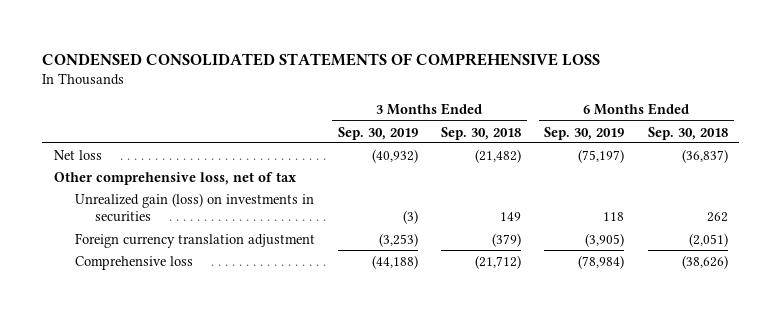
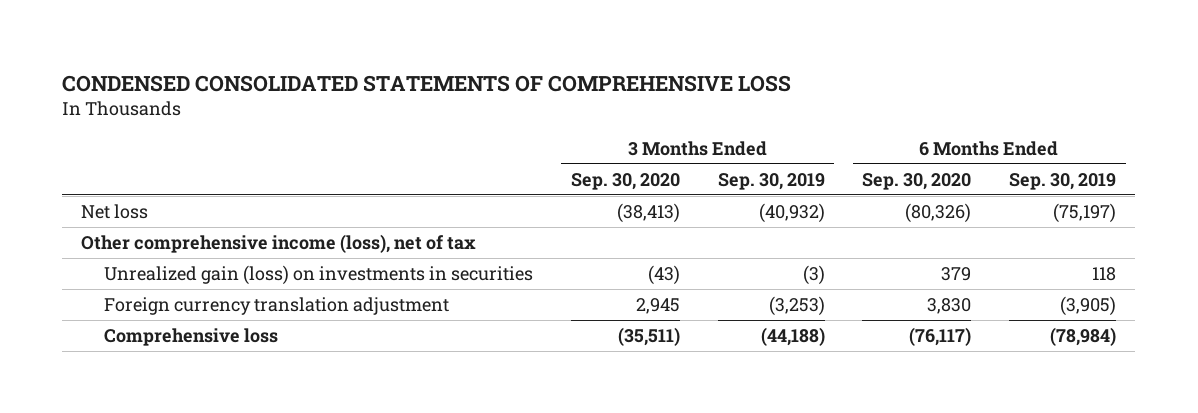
- | 3 Months Ended Sep. 30, 2019 | 3 Months Ended Sep. 30, 2018 | 6 Months Ended Sep. 30, 2019 | 6 Months Ended Sep. 30, 2018
+ | 3 Months Ended Sep. 30, 2020 | 3 Months Ended Sep. 30, 2019 | 6 Months Ended Sep. 30, 2020 | 6 Months Ended Sep. 30, 2019
- Other comprehensive loss, net of tax
+ Other comprehensive income (loss), net of tax

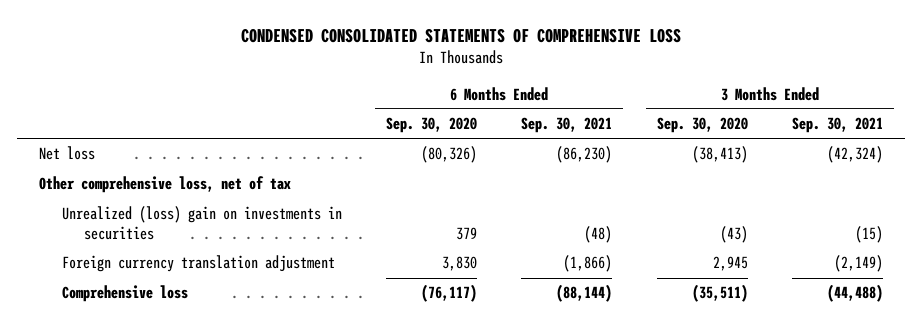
- | 3 Months Ended Sep. 30, 2020 | 3 Months Ended Sep. 30, 2019 | 6 Months Ended Sep. 30, 2020 | 6 Months Ended Sep. 30, 2019
+ | 6 Months Ended Sep. 30, 2020 | 6 Months Ended Sep. 30, 2021 | 3 Months Ended Sep. 30, 2020 | 3 Months Ended Sep. 30, 2021
- Other comprehensive income (loss), net of tax
- Unrealized gain (loss) on investments in securities | (43) | (3) | 379 | 118
+ Other comprehensive loss, net of tax
+ Unrealized (loss) gain on investments in securities | 379 | (48) | (43) | (15)

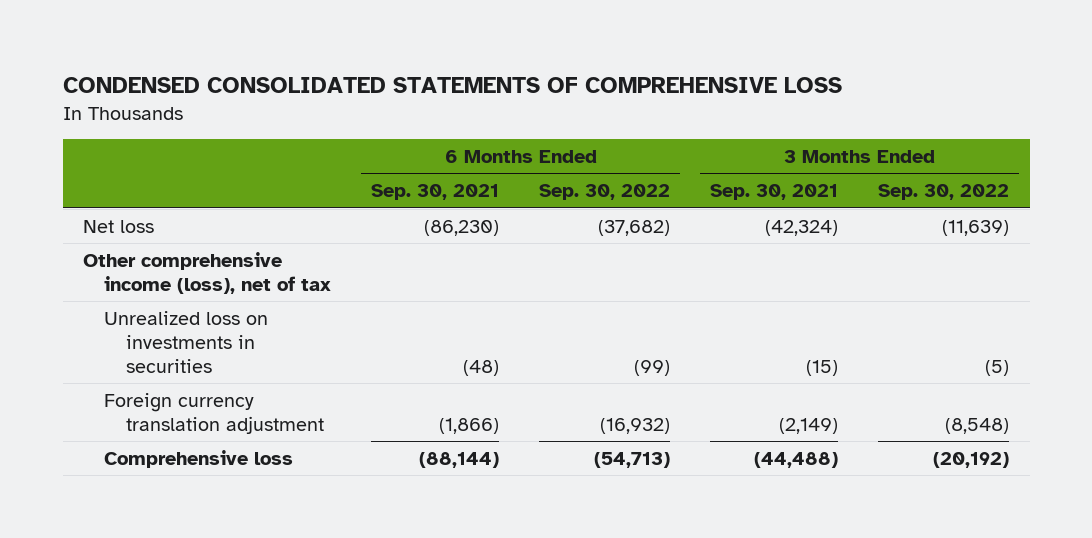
- | 6 Months Ended Sep. 30, 2020 | 6 Months Ended Sep. 30, 2021 | 3 Months Ended Sep. 30, 2020 | 3 Months Ended Sep. 30, 2021
+ | 6 Months Ended Sep. 30, 2021 | 6 Months Ended Sep. 30, 2022 | 3 Months Ended Sep. 30, 2021 | 3 Months Ended Sep. 30, 2022
- Other comprehensive loss, net of tax
- Unrealized (loss) gain on investments in securities | 379 | (48) | (43) | (15)
+ Other comprehensive income (loss), net of tax
+ Unrealized loss on investments in securities | (48) | (99) | (15) | (5)

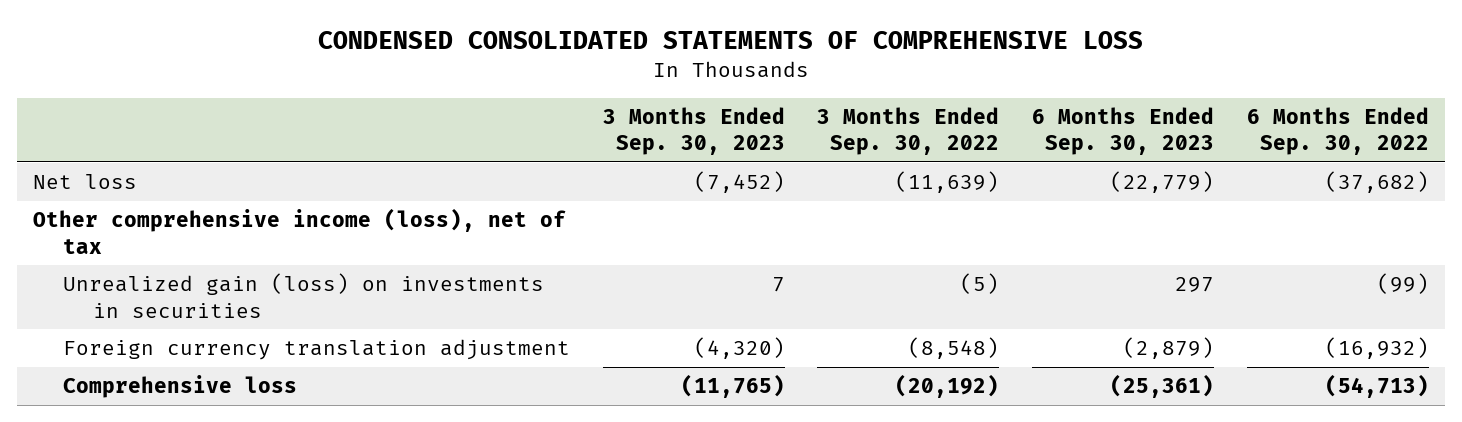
- | 6 Months Ended Sep. 30, 2021 | 6 Months Ended Sep. 30, 2022 | 3 Months Ended Sep. 30, 2021 | 3 Months Ended Sep. 30, 2022
+ | 3 Months Ended Sep. 30, 2023 | 3 Months Ended Sep. 30, 2022 | 6 Months Ended Sep. 30, 2023 | 6 Months Ended Sep. 30, 2022
- Unrealized loss on investments in securities | (48) | (99) | (15) | (5)
+ Unrealized gain (loss) on investments in securities | 7 | (5) | 297 | (99)

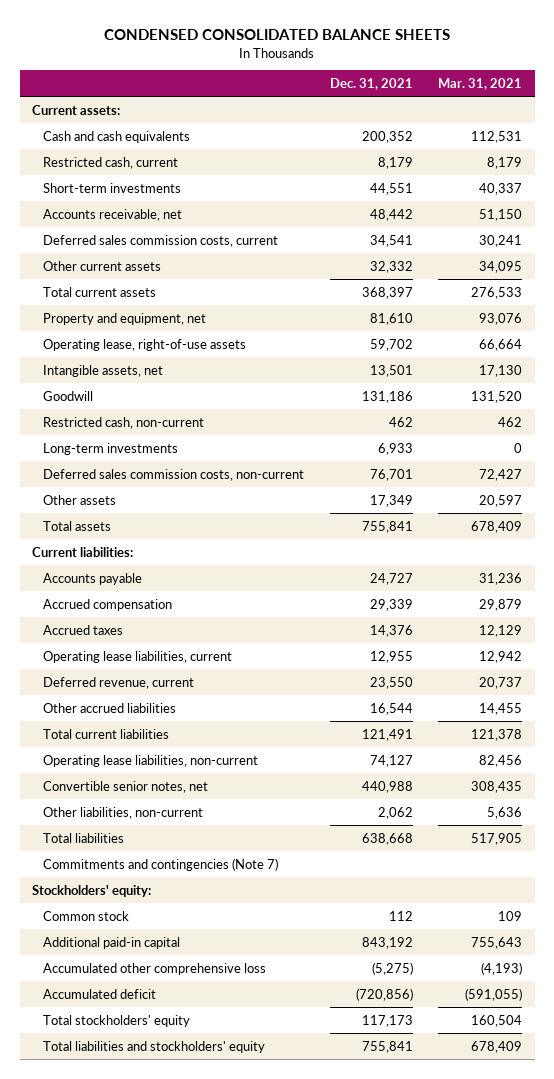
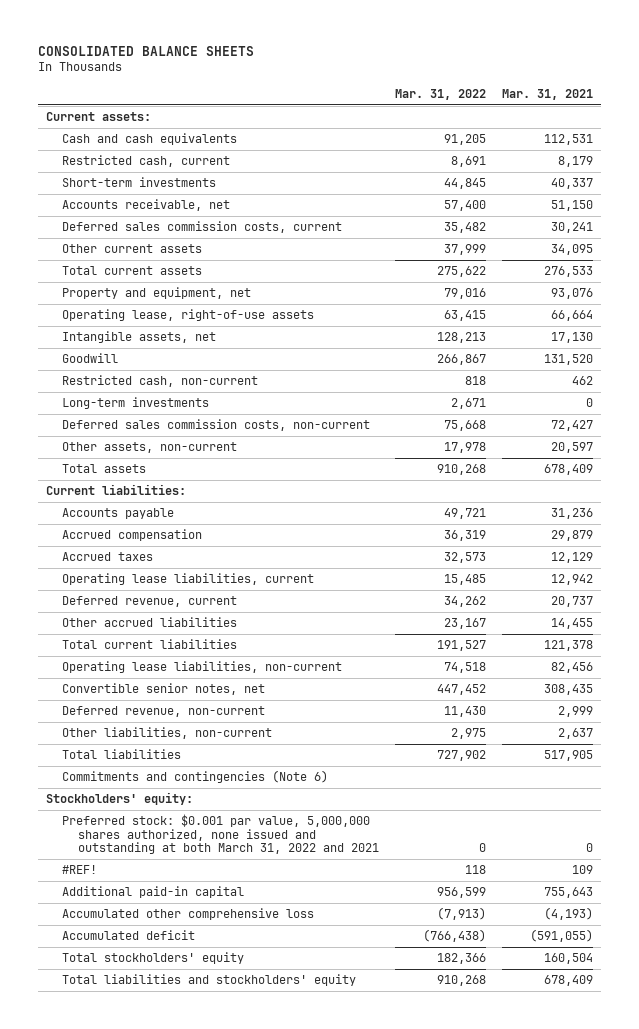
- CONDENSED CONSOLIDATED BALANCE SHEETS
+ CONSOLIDATED BALANCE SHEETS
- | Dec. 31, 2021 | Mar. 31, 2021
+ | Mar. 31, 2022 | Mar. 31, 2021
- Other assets | 17,349 | 20,597
+ Other assets, non-current | 17,978 | 20,597
- Other liabilities, non-current | 2,062 | 5,636
+ Deferred revenue, non-current | 11,430 | 2,999
+ Other liabilities, non-current | 2,975 | 2,637
- Commitments and contingencies (Note 7)
+ Commitments and contingencies (Note 6)
- Common stock | 112 | 109
+ Preferred stock: $0.001 par value, 5,000,000 shares authorized, none issued and outstanding at both March 31, 2022 and 2021 | 0 | 0
+ #REF! | 118 | 109

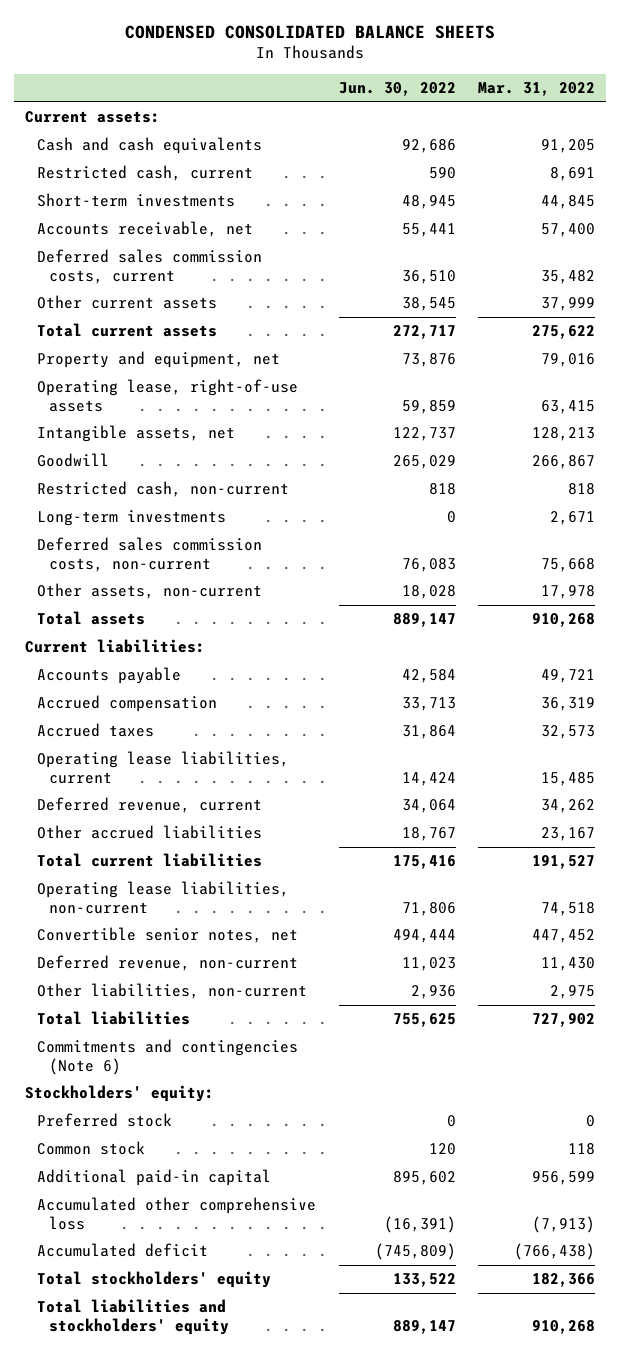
- CONSOLIDATED BALANCE SHEETS
+ CONDENSED CONSOLIDATED BALANCE SHEETS
- | Mar. 31, 2022 | Mar. 31, 2021
+ | Jun. 30, 2022 | Mar. 31, 2022
- Preferred stock: $0.001 par value, 5,000,000 shares authorized, none issued and outstanding at both March 31, 2022 and 2021 | 0 | 0
- #REF! | 118 | 109
+ Preferred stock | 0 | 0
+ Common stock | 120 | 118

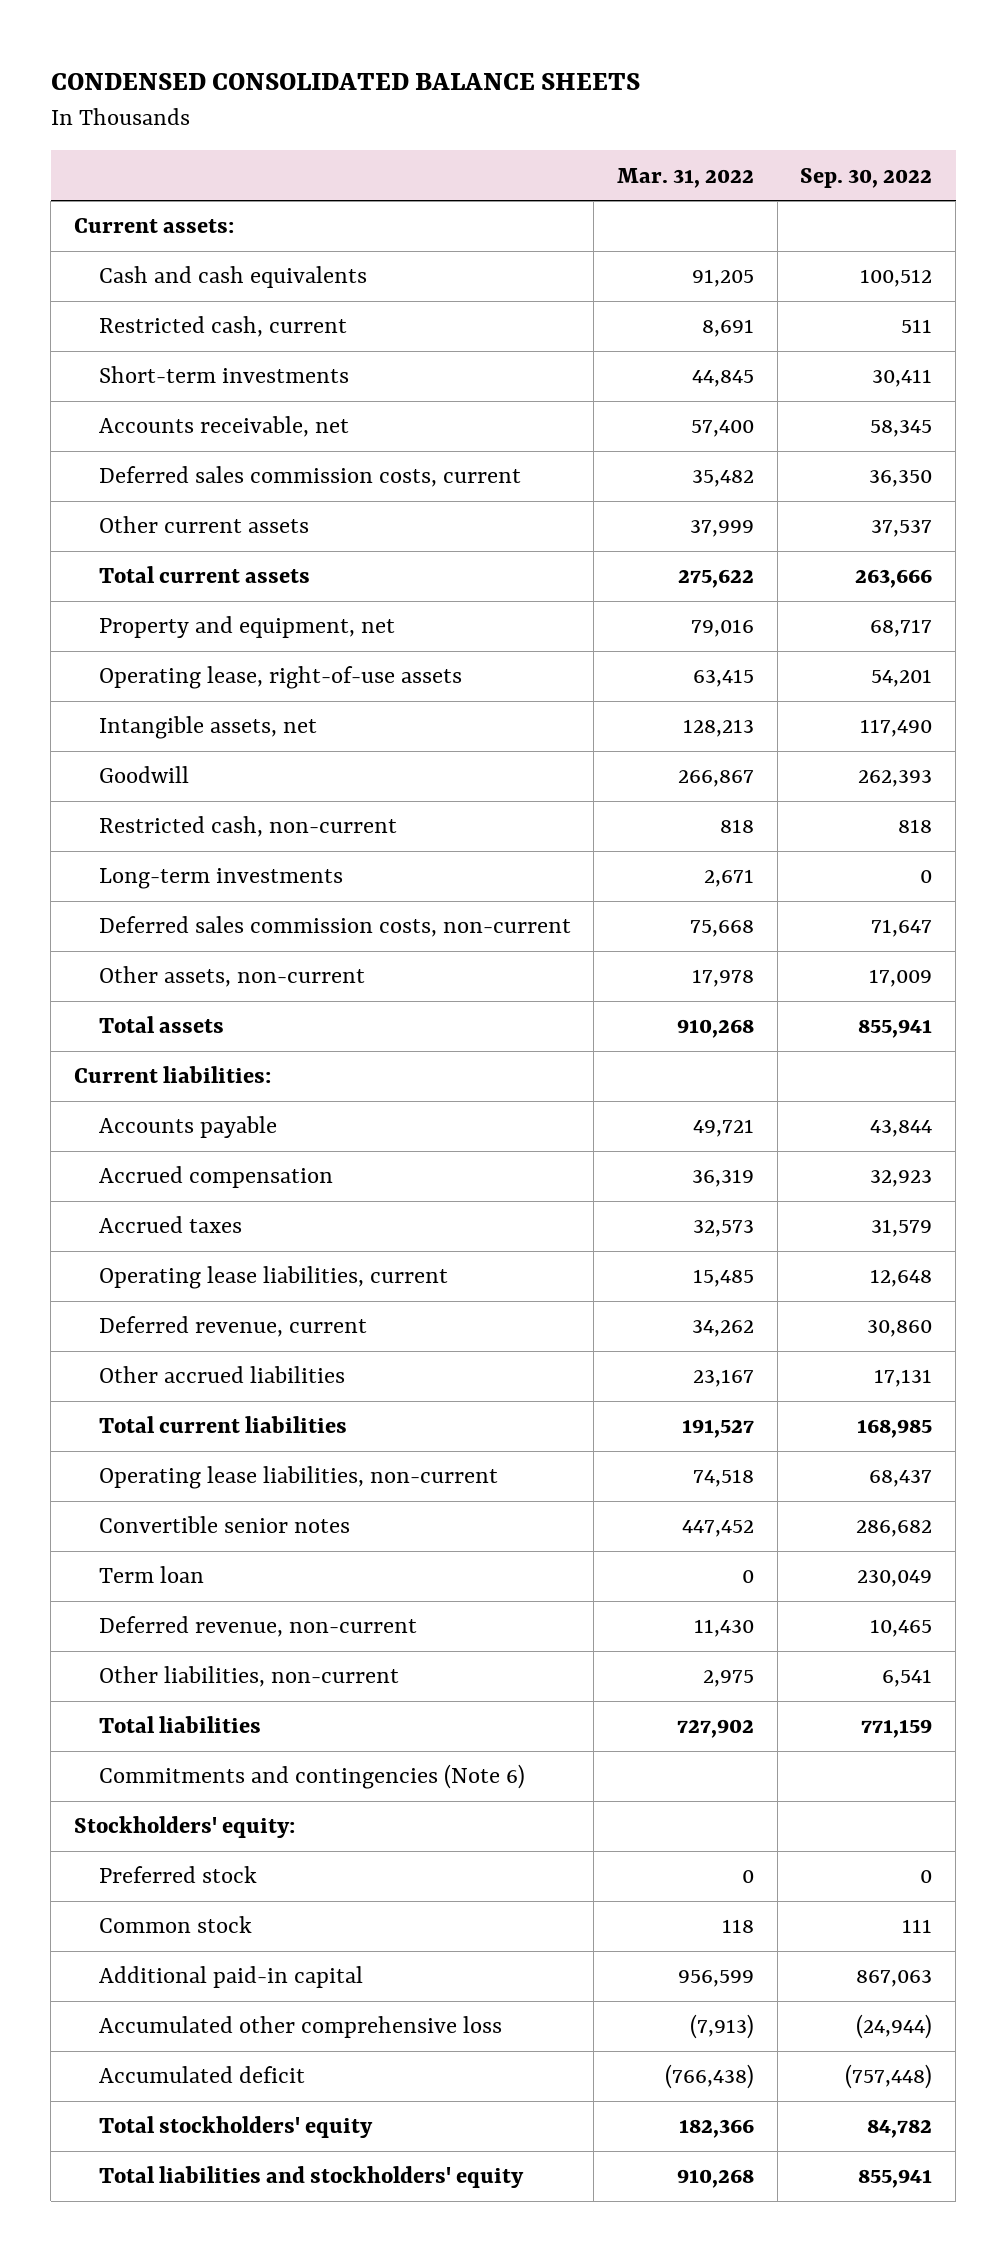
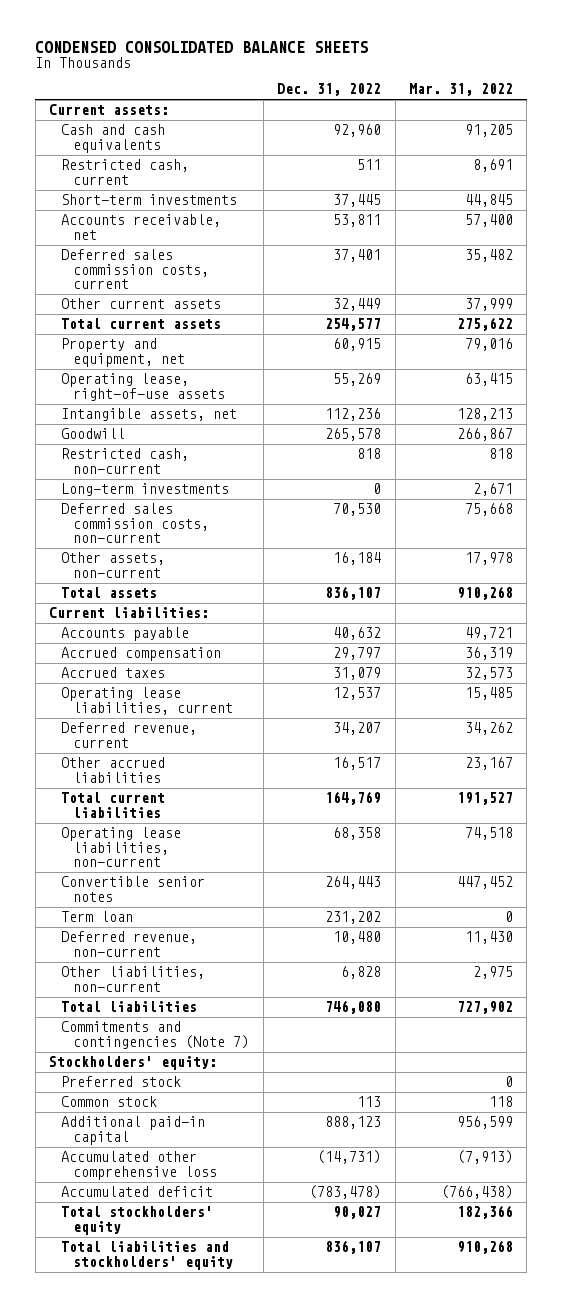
- | Mar. 31, 2022 | Sep. 30, 2022
+ | Dec. 31, 2022 | Mar. 31, 2022
- Commitments and contingencies (Note 6)
+ Commitments and contingencies (Note 7)

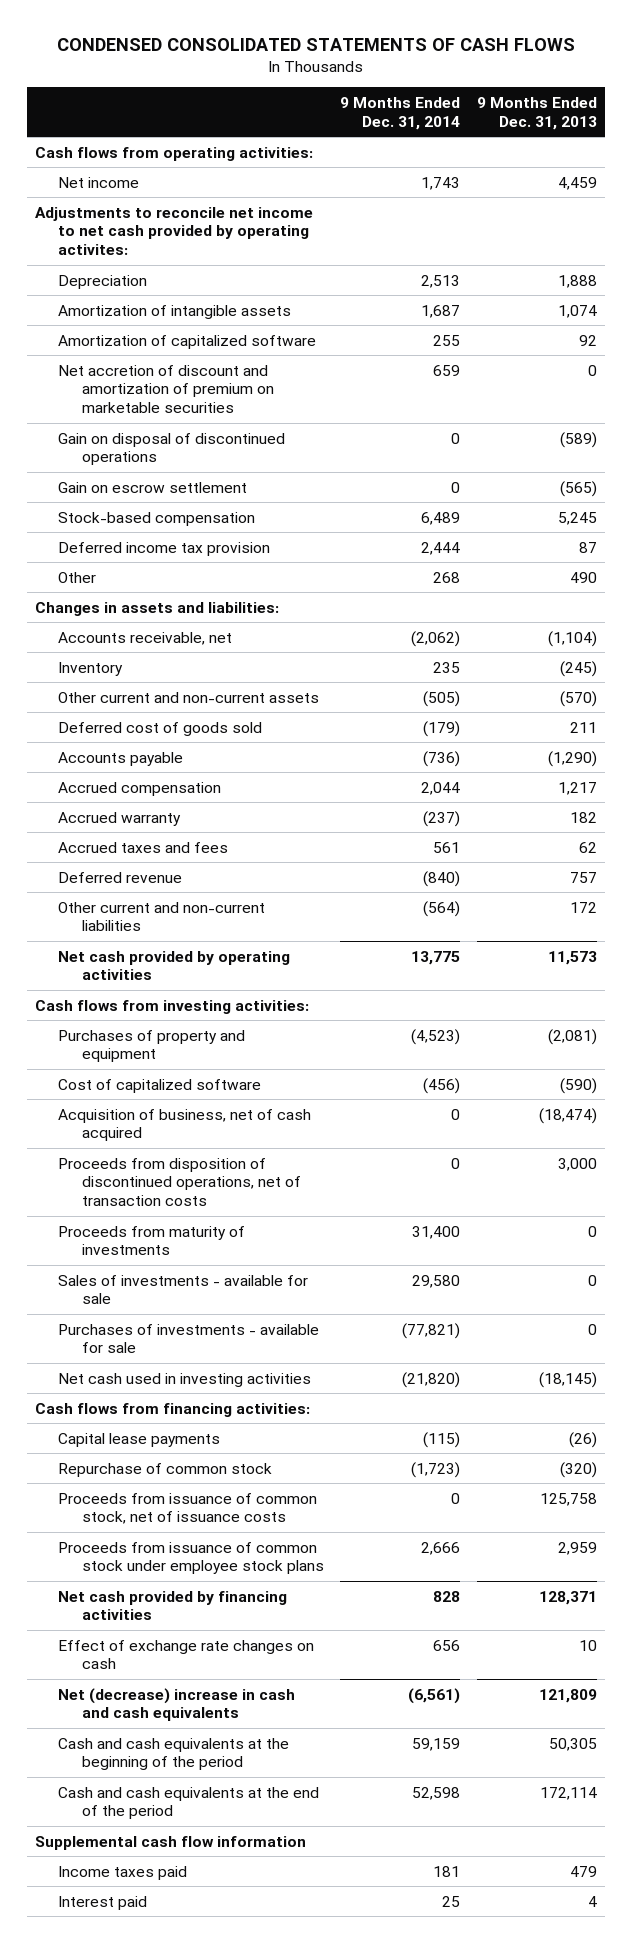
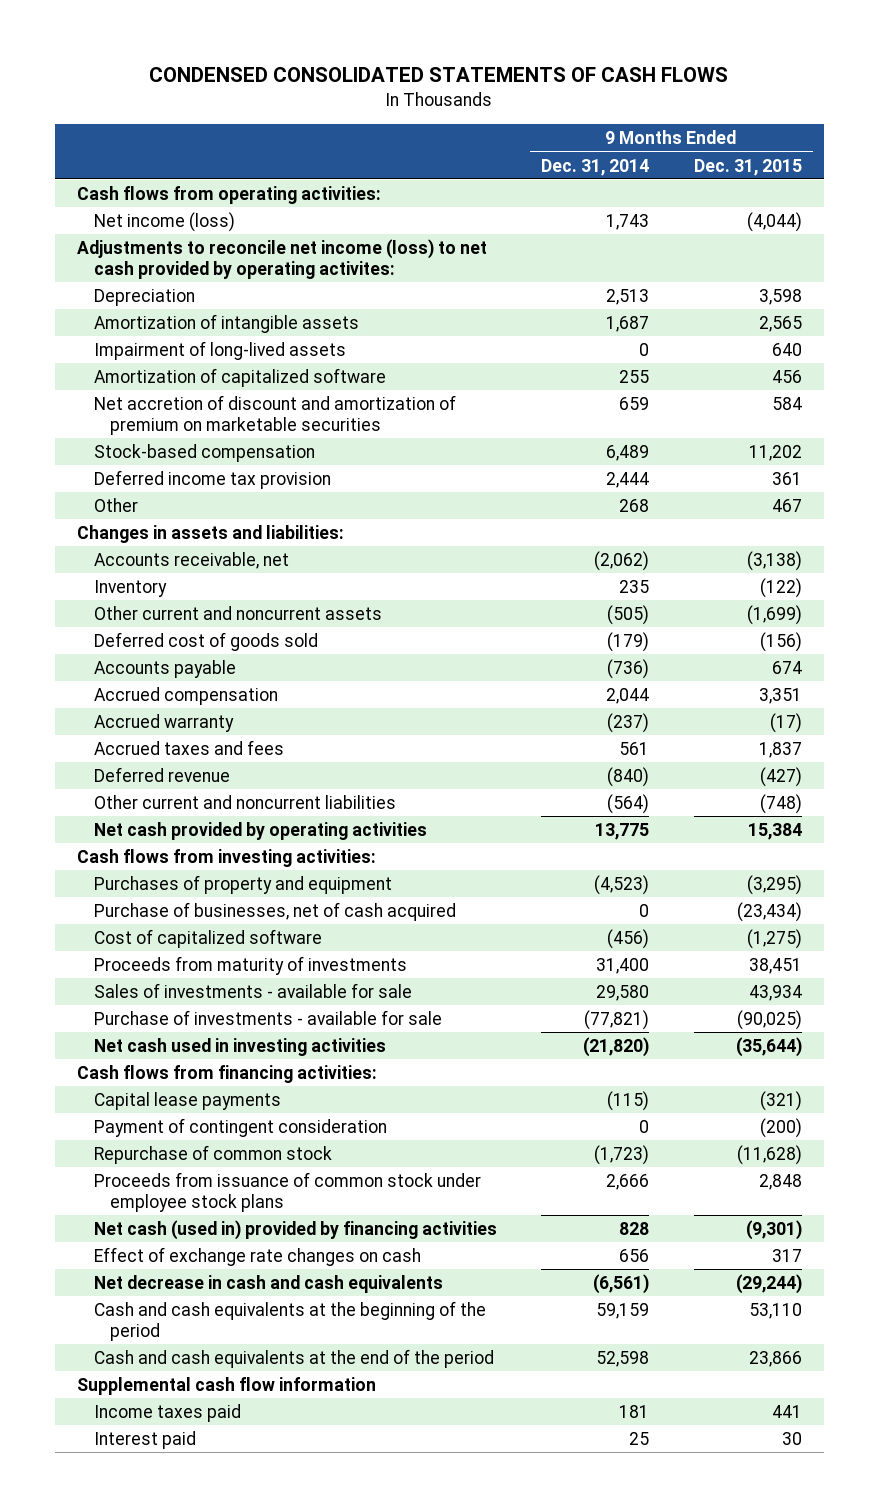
- | 9 Months Ended Dec. 31, 2014 | 9 Months Ended Dec. 31, 2013
+ | 9 Months Ended Dec. 31, 2014 | 9 Months Ended Dec. 31, 2015
- Net income | 1,743 | 4,459
- Adjustments to reconcile net income to net cash provided by operating activites:
+ Net income (loss) | 1,743 | (4,044)
+ Adjustments to reconcile net income (loss) to net cash provided by operating activites:
+ Impairment of long-lived assets | 0 | 640
- Gain on disposal of discontinued operations | 0 | (589)
- Gain on escrow settlement | 0 | (565)
- Other current and non-current assets | (505) | (570)
+ Other current and noncurrent assets | (505) | (1,699)
- Other current and non-current liabilities | (564) | 172
+ Other current and noncurrent liabilities | (564) | (748)
+ Purchase of businesses, net of cash acquired | 0 | (23,434)
- Acquisition of business, net of cash acquired | 0 | (18,474)
- Proceeds from disposition of discontinued operations, net of transaction costs | 0 | 3,000
- Purchases of investments - available for sale | (77,821) | 0
+ Purchase of investments - available for sale | (77,821) | (90,025)
+ Payment of contingent consideration | 0 | (200)
- Proceeds from issuance of common stock, net of issuance costs | 0 | 125,758
- Net cash provided by financing activities | 828 | 128,371
+ Net cash (used in) provided by financing activities | 828 | (9,301)
- Net (decrease) increase in cash and cash equivalents | (6,561) | 121,809
+ Net decrease in cash and cash equivalents | (6,561) | (29,244)

